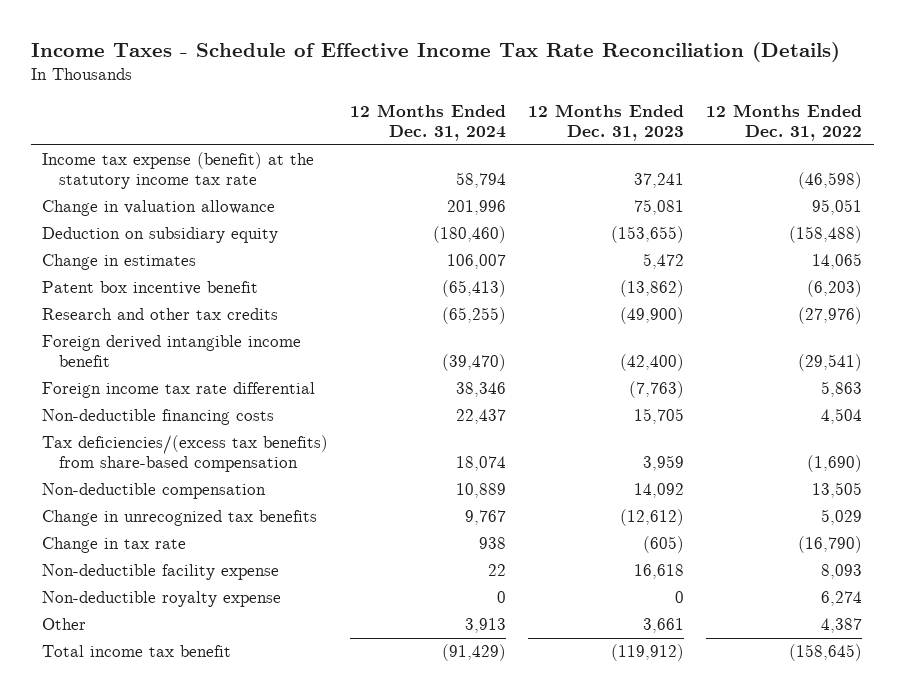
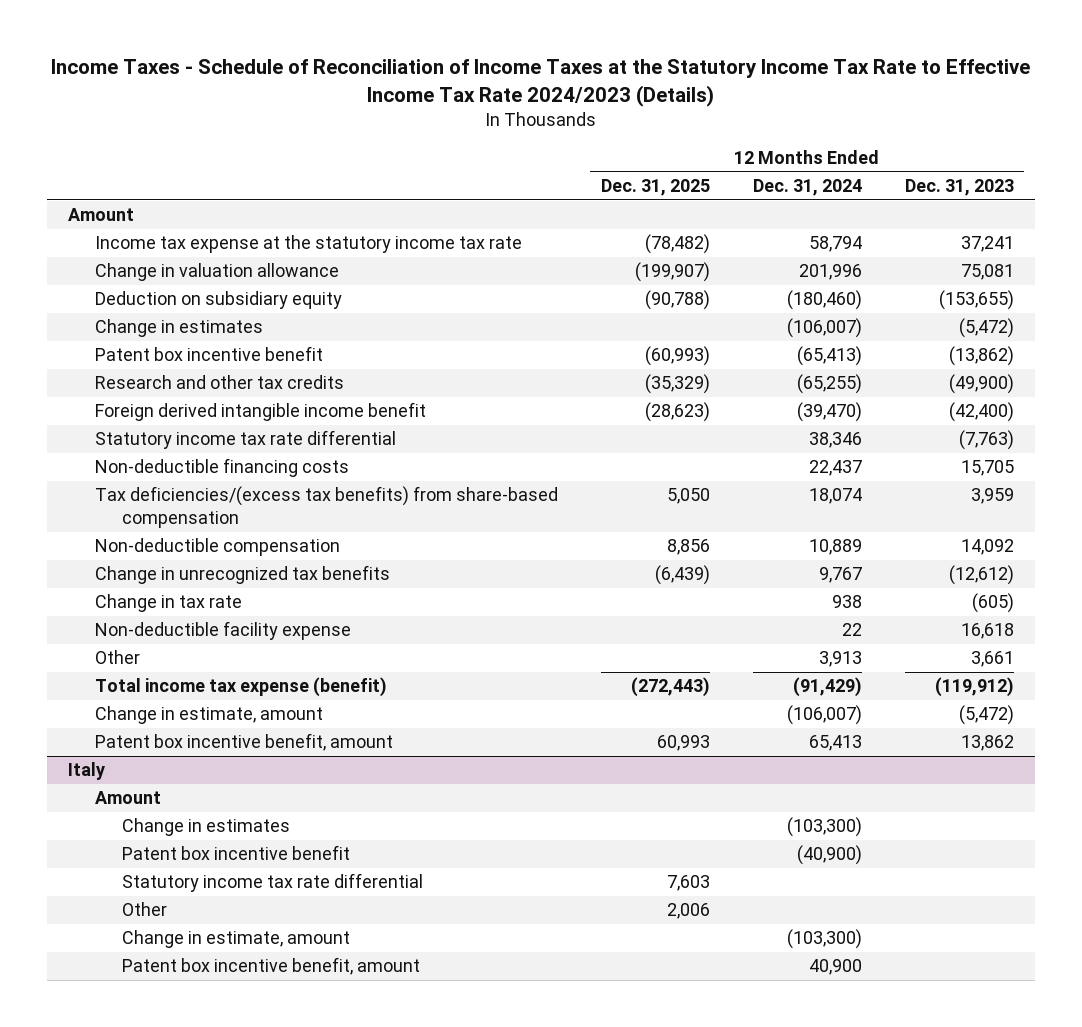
- Income Taxes - Schedule of Effective Income Tax Rate Reconciliation (Details)
+ Income Taxes - Schedule of Reconciliation of Income Taxes at the Statutory Income Tax Rate to Effective Income Tax Rate 2024/2023 (Details)
- | 12 Months Ended Dec. 31, 2024 | 12 Months Ended Dec. 31, 2023 | 12 Months Ended Dec. 31, 2022
+ | 12 Months Ended Dec. 31, 2025 | 12 Months Ended Dec. 31, 2024 | 12 Months Ended Dec. 31, 2023
- Income tax expense (benefit) at the statutory income tax rate | 58,794 | 37,241 | (46,598)
+ Amount
+ Income tax expense at the statutory income tax rate | (78,482) | 58,794 | 37,241
- Change in estimates | 106,007 | 5,472 | 14,065
+ Change in estimates | | (106,007) | (5,472)
- Foreign income tax rate differential | 38,346 | (7,763) | 5,863
+ Statutory income tax rate differential | | 38,346 | (7,763)
- Non-deductible royalty expense | 0 | 0 | 6,274
- Total income tax benefit | (91,429) | (119,912) | (158,645)
+ Total income tax expense (benefit) | (272,443) | (91,429) | (119,912)
+ Change in estimate, amount | | (106,007) | (5,472)
+ Patent box incentive benefit, amount | 60,993 | 65,413 | 13,862
+ Italy
+ Amount
+ Change in estimates | | (103,300) |
+ Patent box incentive benefit | | (40,900) |
+ Statutory income tax rate differential | 7,603 | |
+ Other | 2,006 | |
+ Change in estimate, amount | | (103,300) |
+ Patent box incentive benefit, amount | | 40,900 |

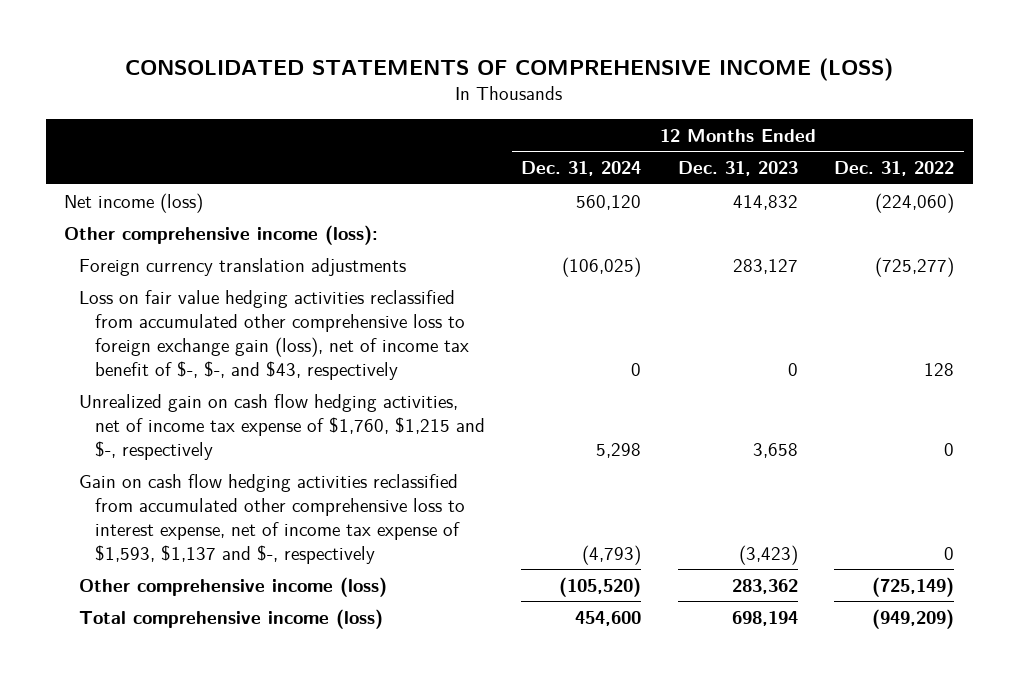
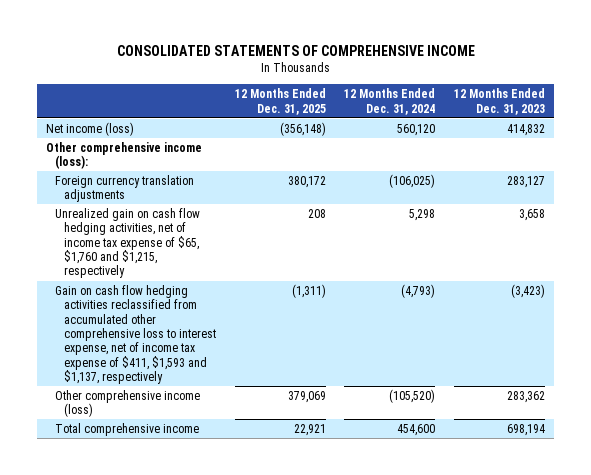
- CONSOLIDATED STATEMENTS OF COMPREHENSIVE INCOME (LOSS)
+ CONSOLIDATED STATEMENTS OF COMPREHENSIVE INCOME
- | 12 Months Ended Dec. 31, 2024 | 12 Months Ended Dec. 31, 2023 | 12 Months Ended Dec. 31, 2022
+ | 12 Months Ended Dec. 31, 2025 | 12 Months Ended Dec. 31, 2024 | 12 Months Ended Dec. 31, 2023
- Loss on fair value hedging activities reclassified from accumulated other comprehensive loss to foreign exchange gain (loss), net of income tax benefit of $-, $-, and $43, respectively | 0 | 0 | 128
- Unrealized gain on cash flow hedging activities, net of income tax expense of $1,760, $1,215 and $-, respectively | 5,298 | 3,658 | 0
- Gain on cash flow hedging activities reclassified from accumulated other comprehensive loss to interest expense, net of income tax expense of $1,593, $1,137 and $-, respectively | (4,793) | (3,423) | 0
+ Unrealized gain on cash flow hedging activities, net of income tax expense of $65, $1,760 and $1,215, respectively | 208 | 5,298 | 3,658
+ Gain on cash flow hedging activities reclassified from accumulated other comprehensive loss to interest expense, net of income tax expense of $411, $1,593 and $1,137, respectively | (1,311) | (4,793) | (3,423)
- Total comprehensive income (loss) | 454,600 | 698,194 | (949,209)
+ Total comprehensive income | 22,921 | 454,600 | 698,194

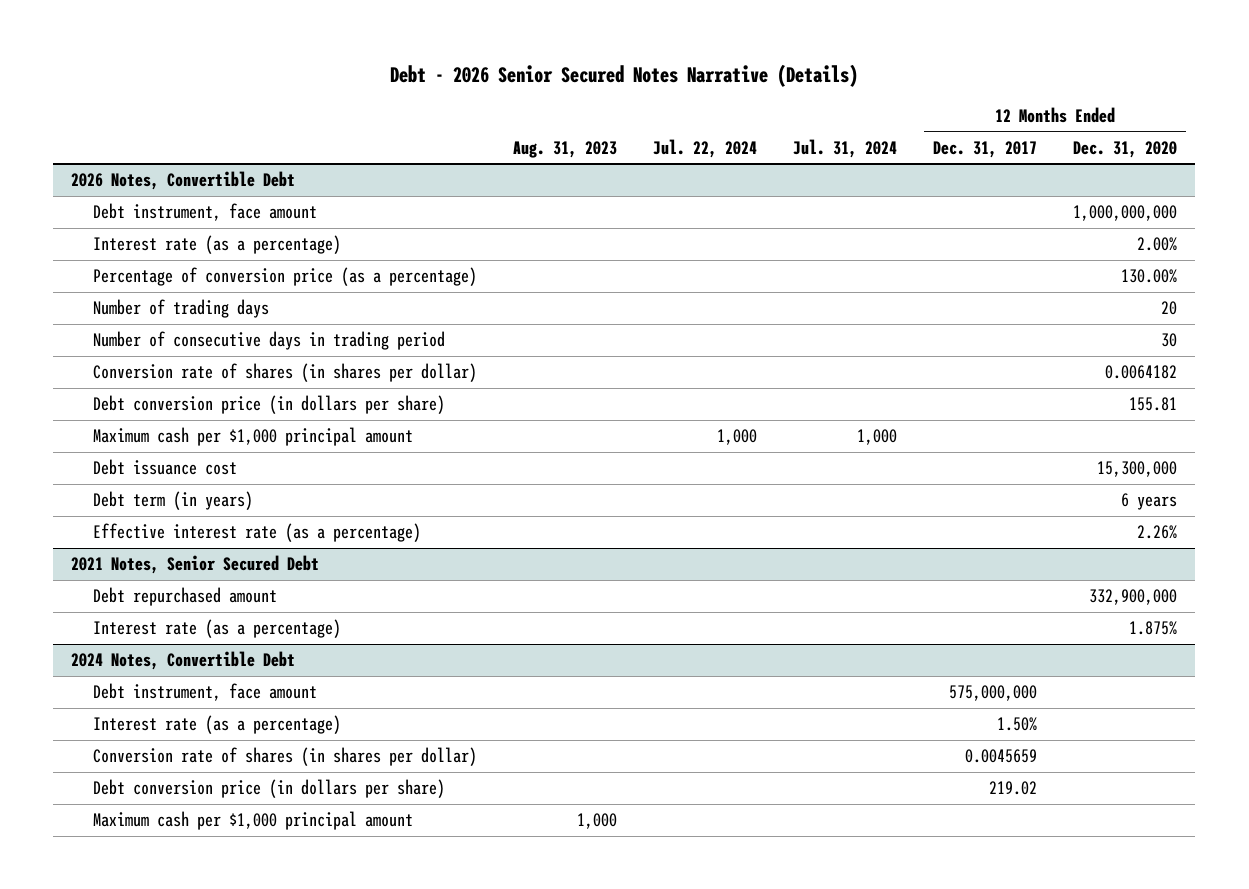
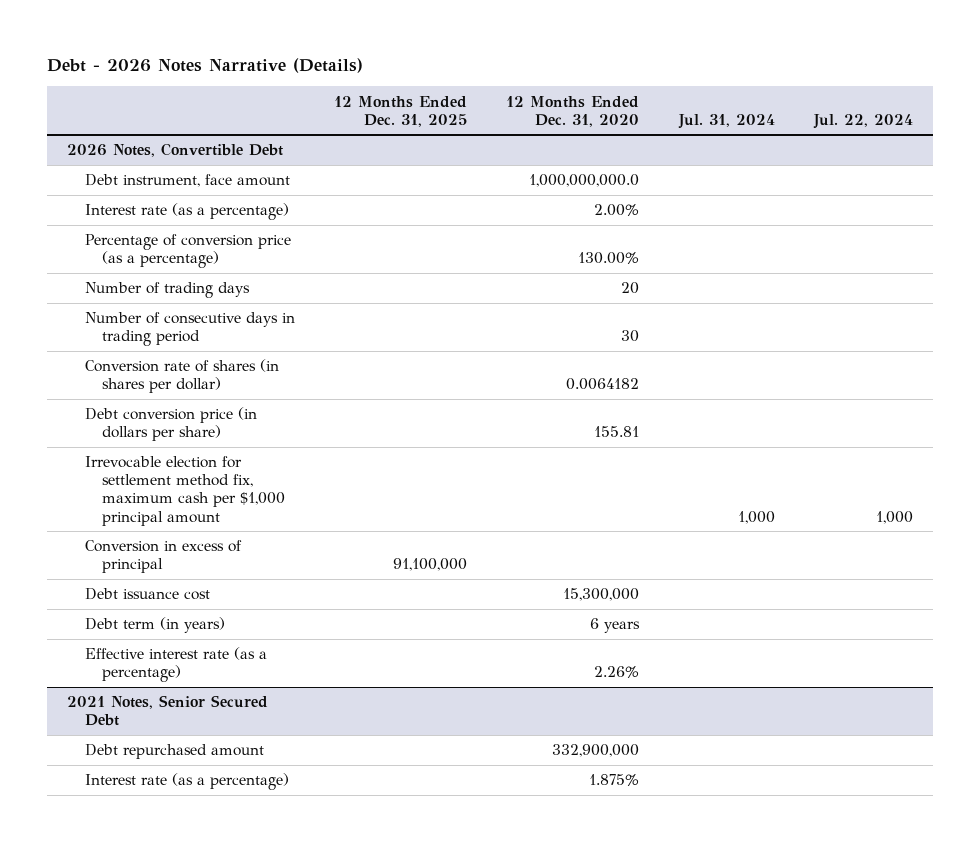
- Debt - 2026 Senior Secured Notes Narrative (Details)
+ Debt - 2026 Notes Narrative (Details)
- | Aug. 31, 2023 | Jul. 22, 2024 | Jul. 31, 2024 | 12 Months Ended Dec. 31, 2017 | 12 Months Ended Dec. 31, 2020
+ | 12 Months Ended Dec. 31, 2025 | 12 Months Ended Dec. 31, 2020 | Jul. 31, 2024 | Jul. 22, 2024
@ 2026 Notes, Convertible Debt
- Debt instrument, face amount | | | | | 1,000,000,000
+ Debt instrument, face amount | | 1,000,000,000.0 | |
- Maximum cash per $1,000 principal amount | | 1,000 | 1,000 | |
+ Irrevocable election for settlement method fix, maximum cash per $1,000 principal amount | | | 1,000 | 1,000
+ Conversion in excess of principal | 91,100,000 | | |
- 2024 Notes, Convertible Debt
- Debt instrument, face amount | | | | 575,000,000 |
- Interest rate (as a percentage) | | | | 1.50% |
- Conversion rate of shares (in shares per dollar) | | | | 0.0045659 |
- Debt conversion price (in dollars per share) | | | | 219.02 |
- Maximum cash per $1,000 principal amount | 1,000 | | | |

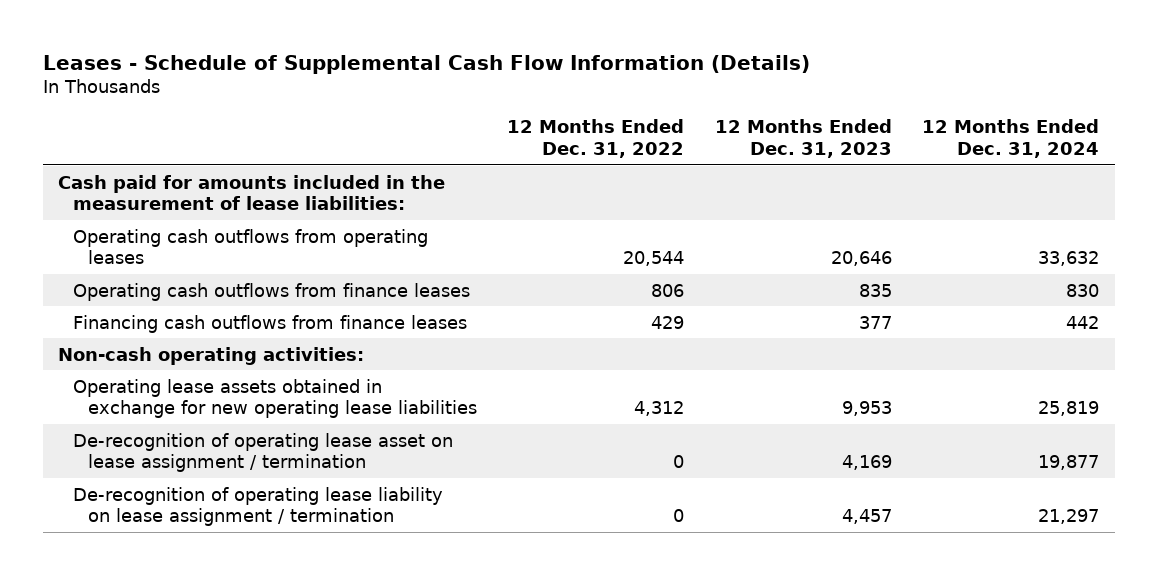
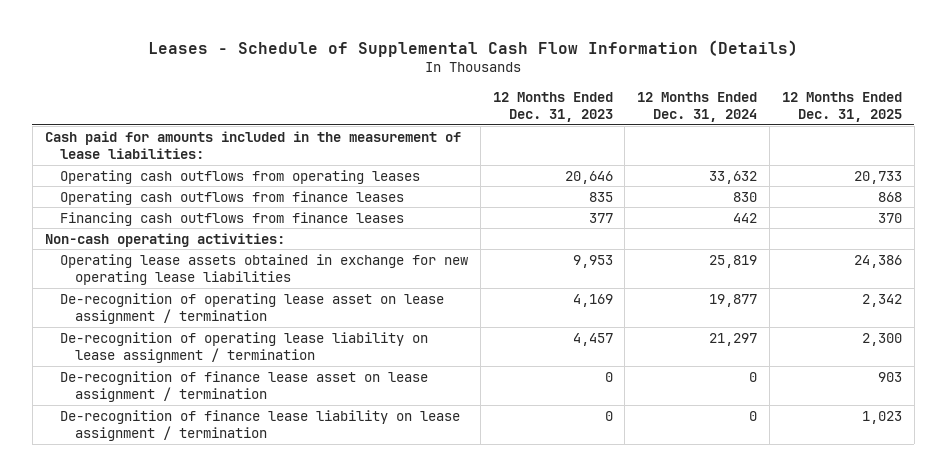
- | 12 Months Ended Dec. 31, 2022 | 12 Months Ended Dec. 31, 2023 | 12 Months Ended Dec. 31, 2024
+ | 12 Months Ended Dec. 31, 2023 | 12 Months Ended Dec. 31, 2024 | 12 Months Ended Dec. 31, 2025
+ De-recognition of finance lease asset on lease assignment / termination | 0 | 0 | 903
+ De-recognition of finance lease liability on lease assignment / termination | 0 | 0 | 1,023

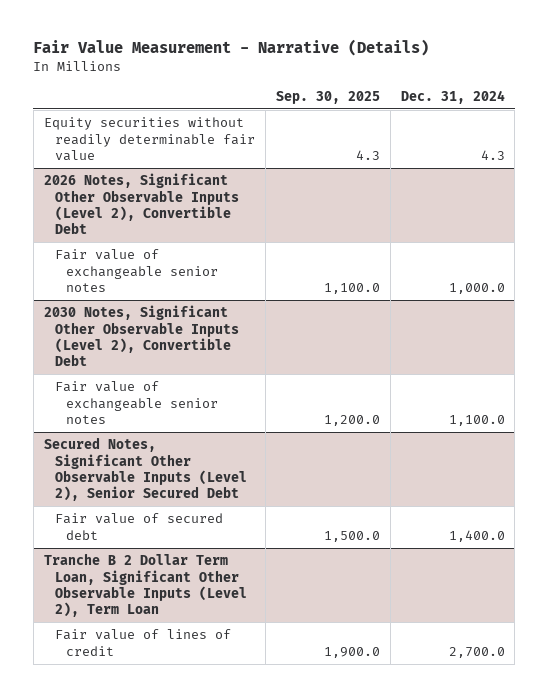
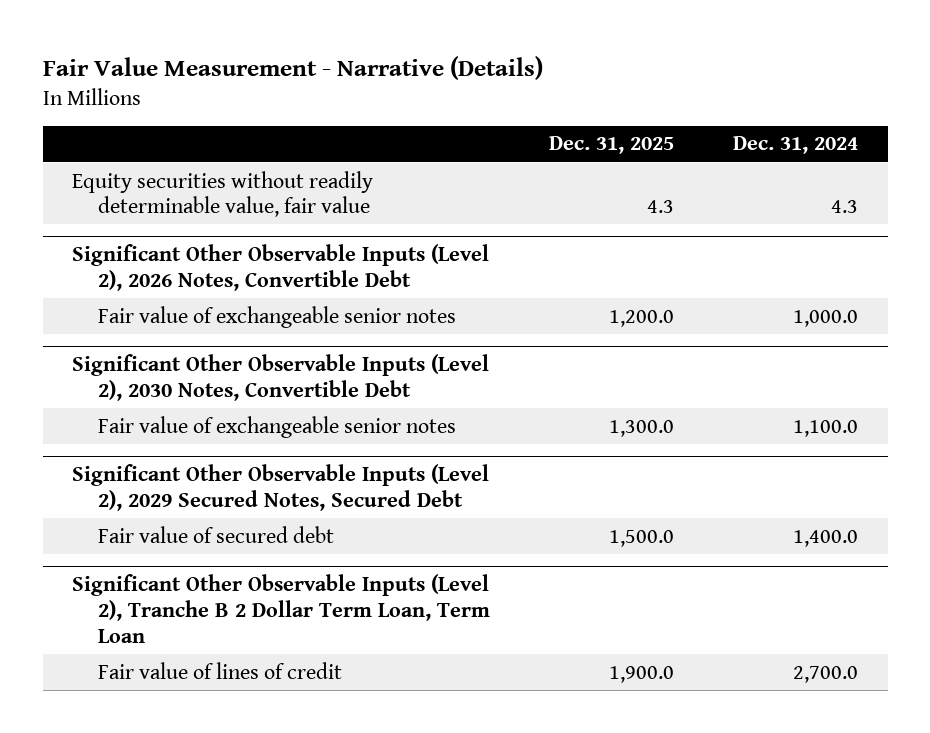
- | Sep. 30, 2025 | Dec. 31, 2024
+ | Dec. 31, 2025 | Dec. 31, 2024
- Equity securities without readily determinable fair value | 4.3 | 4.3
- 2026 Notes, Significant Other Observable Inputs (Level 2), Convertible Debt
+ Equity securities without readily determinable value, fair value | 4.3 | 4.3
+ Significant Other Observable Inputs (Level 2), 2026 Notes, Convertible Debt
- 2030 Notes, Significant Other Observable Inputs (Level 2), Convertible Debt
+ Significant Other Observable Inputs (Level 2), 2030 Notes, Convertible Debt
- Secured Notes, Significant Other Observable Inputs (Level 2), Senior Secured Debt
+ Significant Other Observable Inputs (Level 2), 2029 Secured Notes, Secured Debt
- Tranche B 2 Dollar Term Loan, Significant Other Observable Inputs (Level 2), Term Loan
+ Significant Other Observable Inputs (Level 2), Tranche B 2 Dollar Term Loan, Term Loan

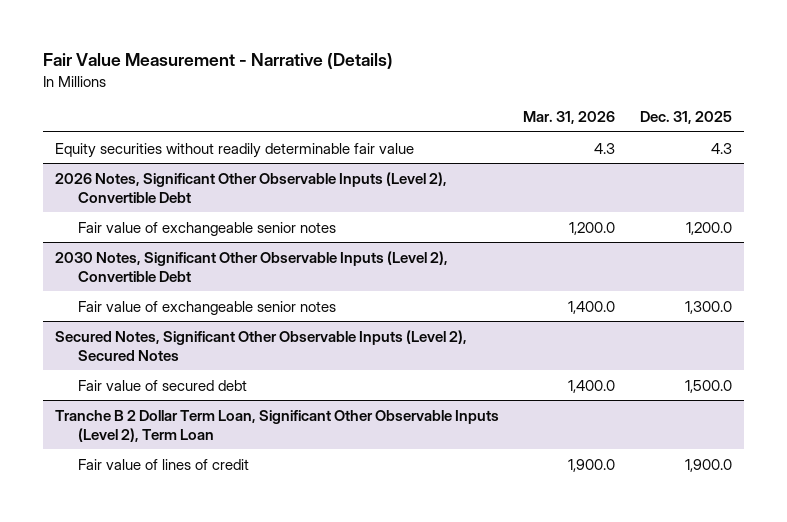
- | Dec. 31, 2025 | Dec. 31, 2024
+ | Mar. 31, 2026 | Dec. 31, 2025
- Equity securities without readily determinable value, fair value | 4.3 | 4.3
- Significant Other Observable Inputs (Level 2), 2026 Notes, Convertible Debt
+ Equity securities without readily determinable fair value | 4.3 | 4.3
+ 2026 Notes, Significant Other Observable Inputs (Level 2), Convertible Debt
- Significant Other Observable Inputs (Level 2), 2030 Notes, Convertible Debt
+ 2030 Notes, Significant Other Observable Inputs (Level 2), Convertible Debt
- Significant Other Observable Inputs (Level 2), 2029 Secured Notes, Secured Debt
+ Secured Notes, Significant Other Observable Inputs (Level 2), Secured Notes
- Significant Other Observable Inputs (Level 2), Tranche B 2 Dollar Term Loan, Term Loan
+ Tranche B 2 Dollar Term Loan, Significant Other Observable Inputs (Level 2), Term Loan

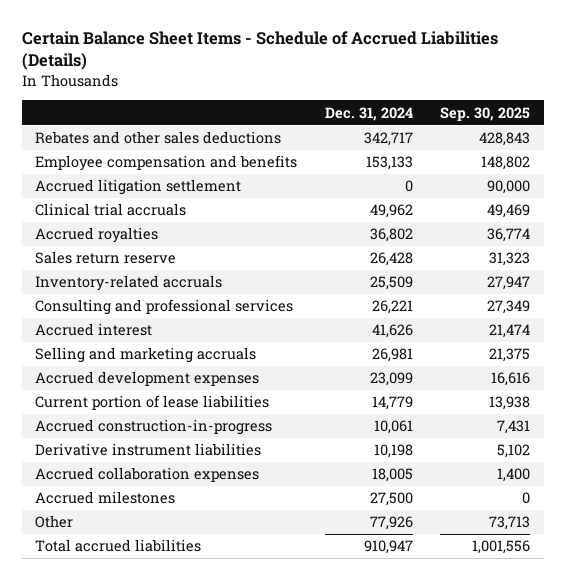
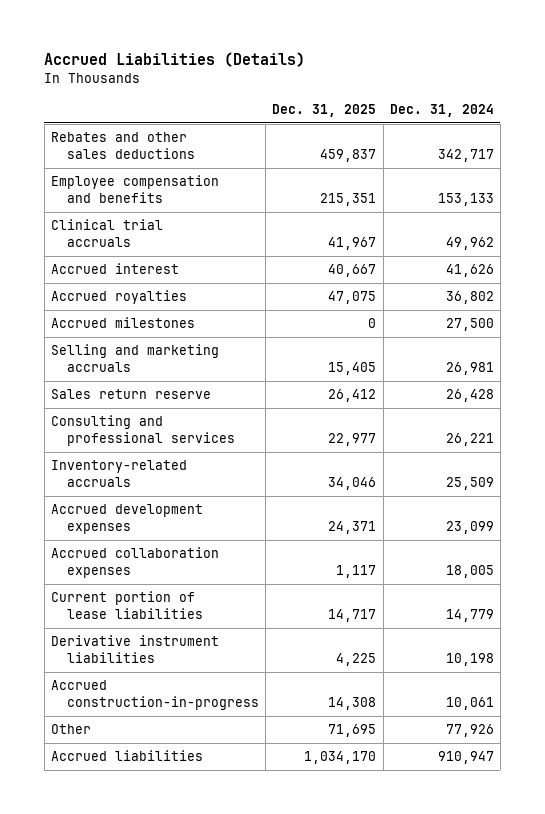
- Certain Balance Sheet Items - Schedule of Accrued Liabilities (Details)
+ Accrued Liabilities (Details)
- | Dec. 31, 2024 | Sep. 30, 2025
+ | Dec. 31, 2025 | Dec. 31, 2024
- Accrued litigation settlement | 0 | 90,000
moved up: Accrued interest | 40,667 | 41,626
moved up: Accrued milestones | 0 | 27,500
moved up: Selling and marketing accruals | 15,405 | 26,981
moved down: Inventory-related accruals | 34,046 | 25,509
moved up: Accrued collaboration expenses | 1,117 | 18,005
moved down: Accrued construction-in-progress | 14,308 | 10,061
- Total accrued liabilities | 910,947 | 1,001,556
+ Accrued liabilities | 1,034,170 | 910,947

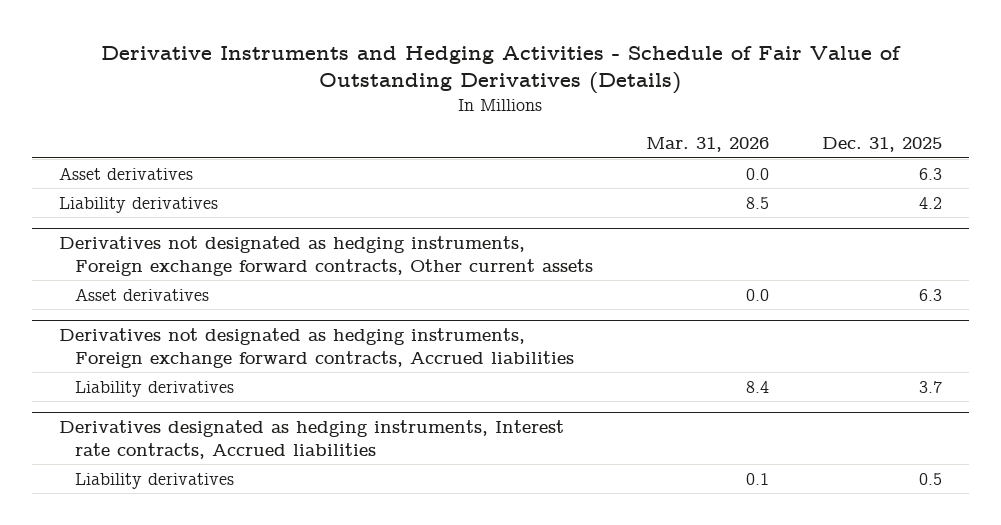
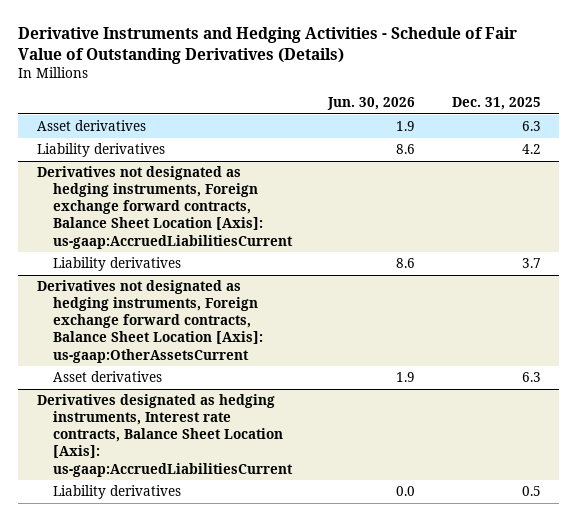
- | Mar. 31, 2026 | Dec. 31, 2025
+ | Jun. 30, 2026 | Dec. 31, 2025
- Derivatives not designated as hedging instruments, Foreign exchange forward contracts, Other current assets
- Asset derivatives | 0.0 | 6.3
- Derivatives not designated as hedging instruments, Foreign exchange forward contracts, Accrued liabilities
+ Derivatives not designated as hedging instruments, Foreign exchange forward contracts, Balance Sheet Location [Axis]: us-gaap:AccruedLiabilitiesCurrent
- Derivatives designated as hedging instruments, Interest rate contracts, Accrued liabilities
+ Derivatives not designated as hedging instruments, Foreign exchange forward contracts, Balance Sheet Location [Axis]: us-gaap:OtherAssetsCurrent
+ Asset derivatives | 1.9 | 6.3
+ Derivatives designated as hedging instruments, Interest rate contracts, Balance Sheet Location [Axis]: us-gaap:AccruedLiabilitiesCurrent

